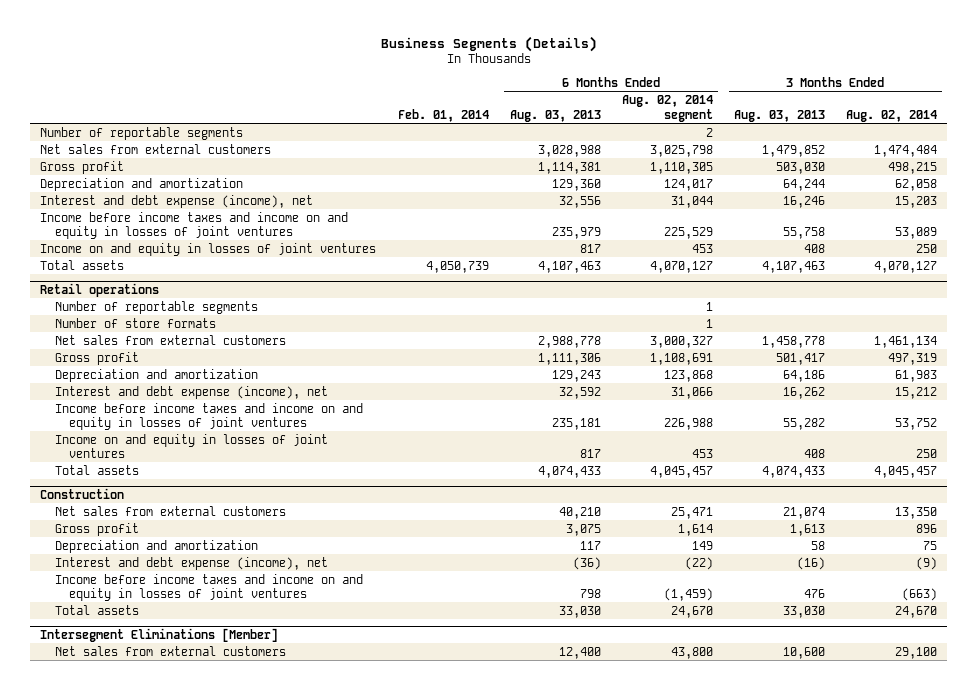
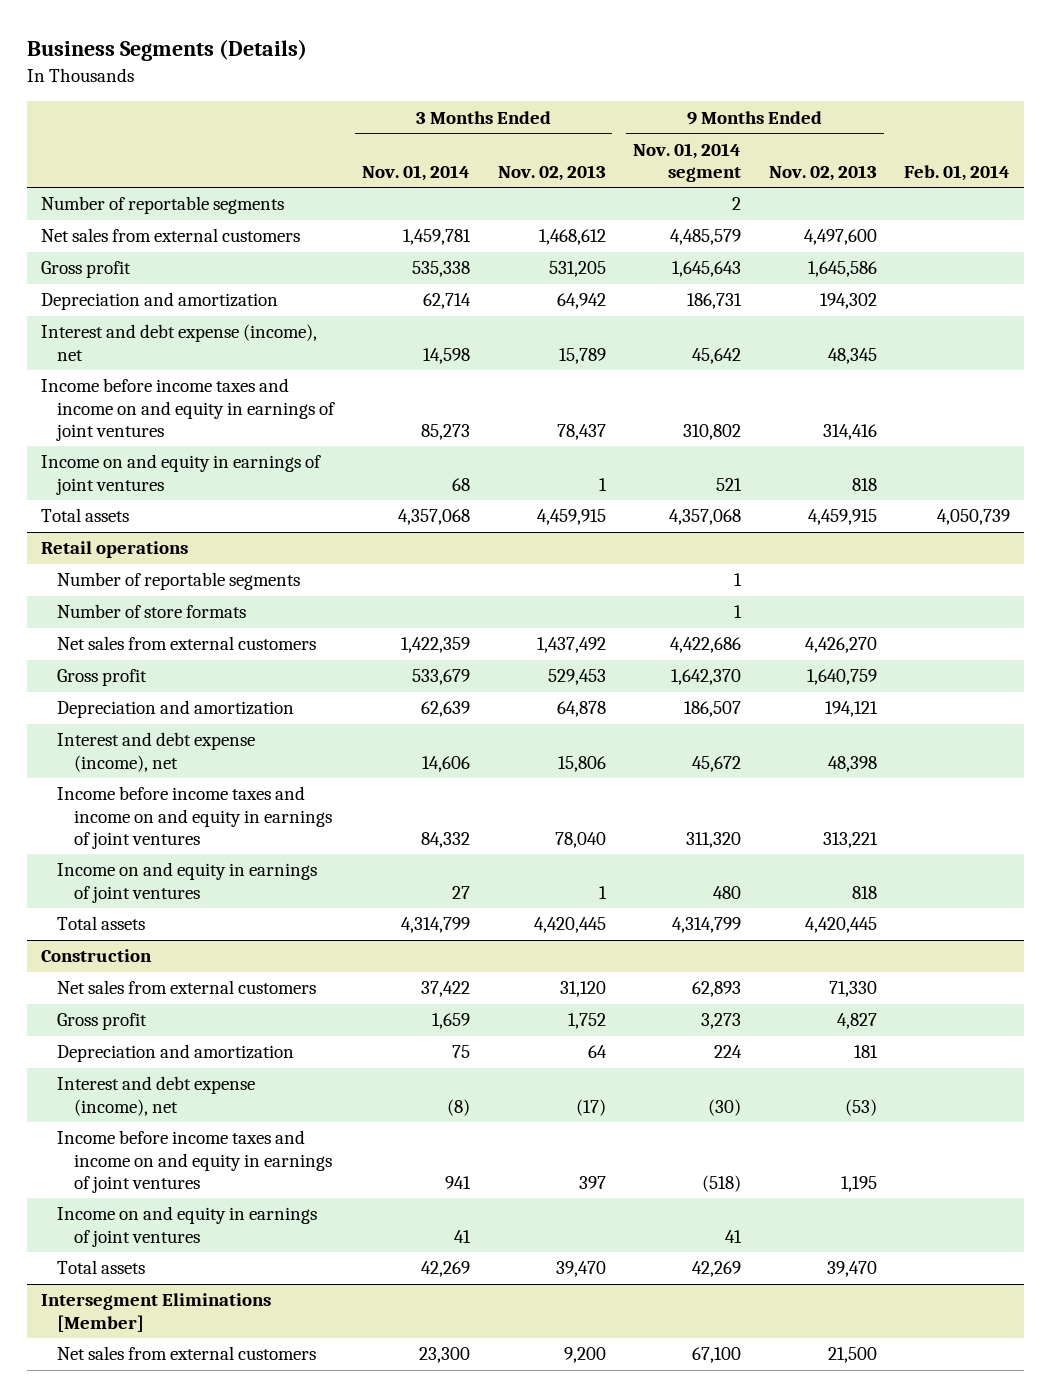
- | Feb. 01, 2014 | 6 Months Ended Aug. 03, 2013 | 6 Months Ended Aug. 02, 2014 segment | 3 Months Ended Aug. 03, 2013 | 3 Months Ended Aug. 02, 2014
+ | 3 Months Ended Nov. 01, 2014 | 3 Months Ended Nov. 02, 2013 | 9 Months Ended Nov. 01, 2014 segment | 9 Months Ended Nov. 02, 2013 | Feb. 01, 2014
- Income before income taxes and income on and equity in losses of joint ventures | | 235,979 | 225,529 | 55,758 | 53,089
- Income on and equity in losses of joint ventures | | 817 | 453 | 408 | 250
+ Income before income taxes and income on and equity in earnings of joint ventures | 85,273 | 78,437 | 310,802 | 314,416 |
+ Income on and equity in earnings of joint ventures | 68 | 1 | 521 | 818 |
@ Retail operations
- Income before income taxes and income on and equity in losses of joint ventures | | 235,181 | 226,988 | 55,282 | 53,752
- Income on and equity in losses of joint ventures | | 817 | 453 | 408 | 250
+ Income before income taxes and income on and equity in earnings of joint ventures | 84,332 | 78,040 | 311,320 | 313,221 |
+ Income on and equity in earnings of joint ventures | 27 | 1 | 480 | 818 |
@ Construction
- Income before income taxes and income on and equity in losses of joint ventures | | 798 | (1,459) | 476 | (663)
+ Income before income taxes and income on and equity in earnings of joint ventures | 941 | 397 | (518) | 1,195 |
+ Income on and equity in earnings of joint ventures | 41 | | 41 | |

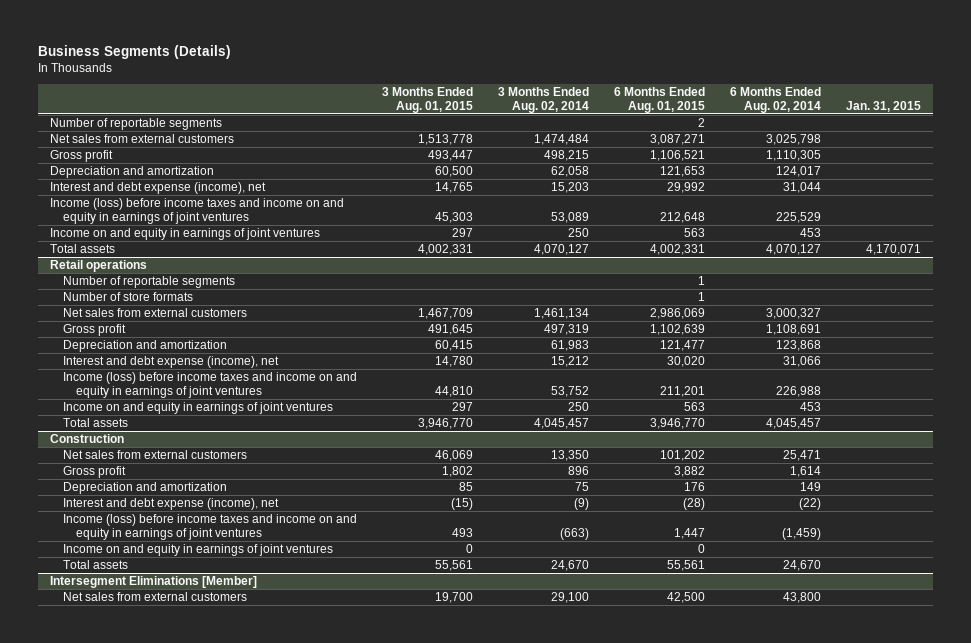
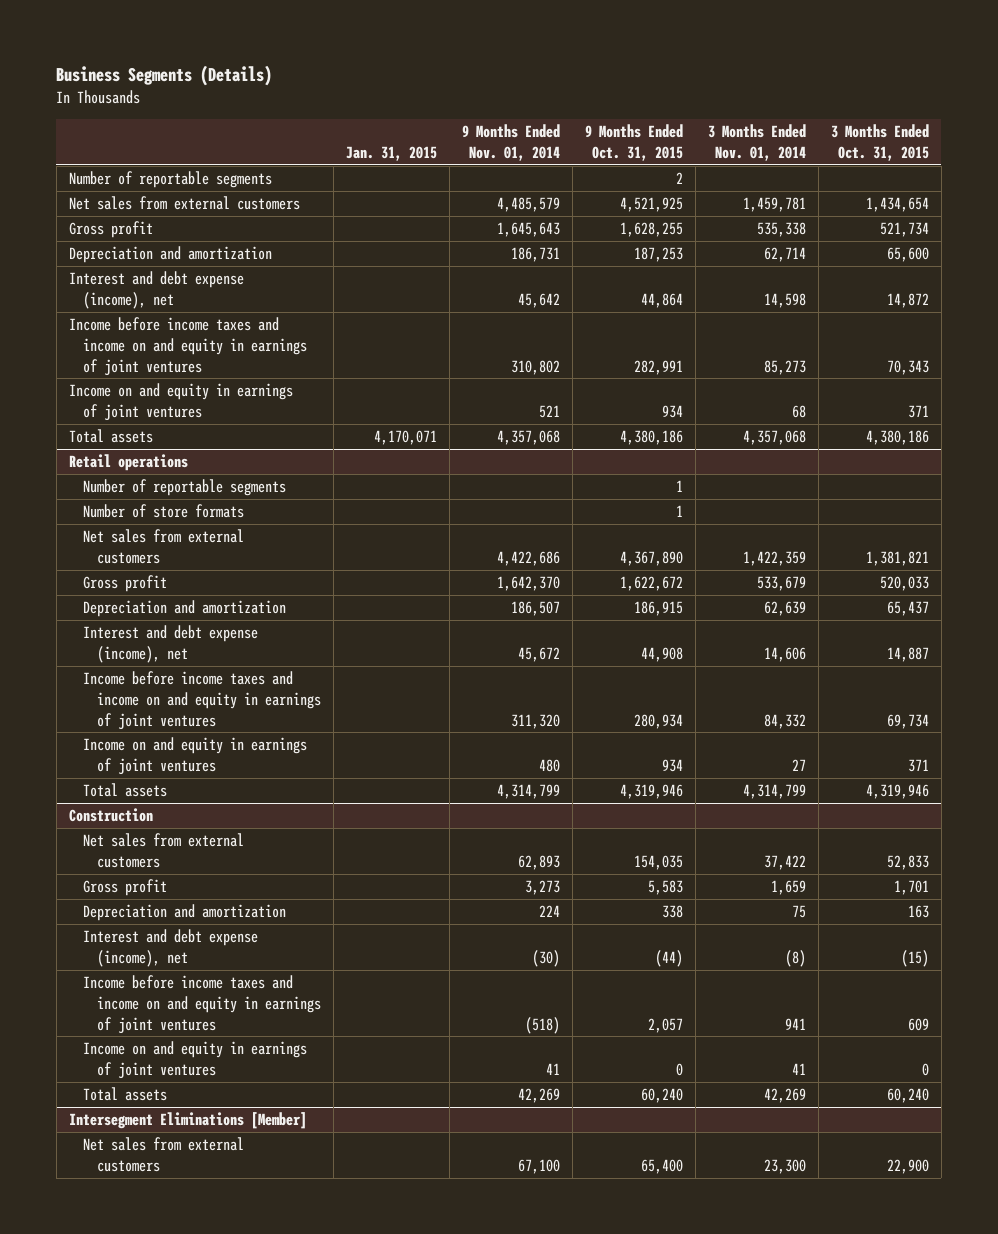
- | 3 Months Ended Aug. 01, 2015 | 3 Months Ended Aug. 02, 2014 | 6 Months Ended Aug. 01, 2015 | 6 Months Ended Aug. 02, 2014 | Jan. 31, 2015
+ | Jan. 31, 2015 | 9 Months Ended Nov. 01, 2014 | 9 Months Ended Oct. 31, 2015 | 3 Months Ended Nov. 01, 2014 | 3 Months Ended Oct. 31, 2015
- Income (loss) before income taxes and income on and equity in earnings of joint ventures | 45,303 | 53,089 | 212,648 | 225,529 |
+ Income before income taxes and income on and equity in earnings of joint ventures | | 310,802 | 282,991 | 85,273 | 70,343
@ Retail operations
- Income (loss) before income taxes and income on and equity in earnings of joint ventures | 44,810 | 53,752 | 211,201 | 226,988 |
+ Income before income taxes and income on and equity in earnings of joint ventures | | 311,320 | 280,934 | 84,332 | 69,734
@ Construction
- Income (loss) before income taxes and income on and equity in earnings of joint ventures | 493 | (663) | 1,447 | (1,459) |
+ Income before income taxes and income on and equity in earnings of joint ventures | | (518) | 2,057 | 941 | 609

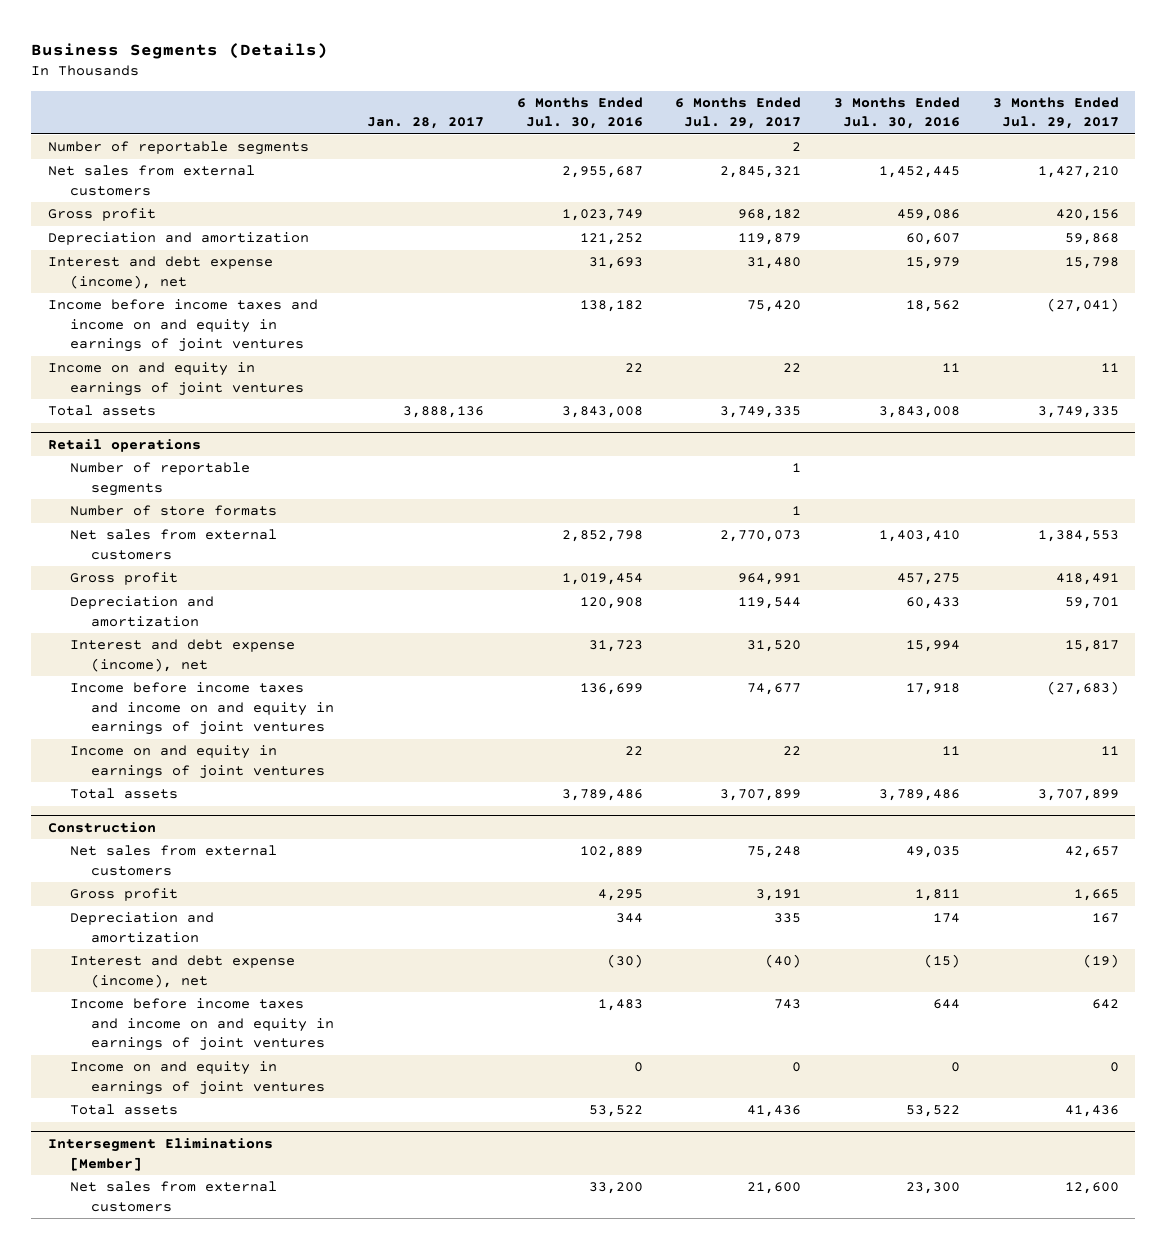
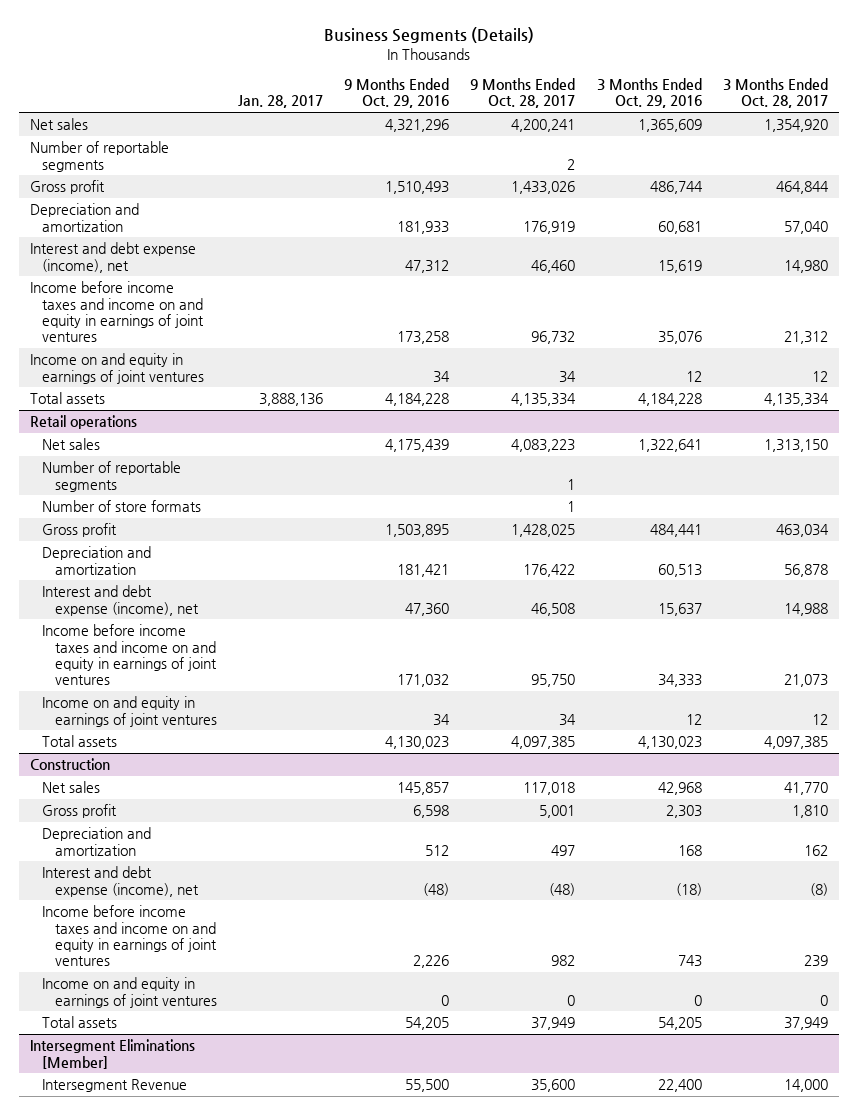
- | Jan. 28, 2017 | 6 Months Ended Jul. 30, 2016 | 6 Months Ended Jul. 29, 2017 | 3 Months Ended Jul. 30, 2016 | 3 Months Ended Jul. 29, 2017
+ | Jan. 28, 2017 | 9 Months Ended Oct. 29, 2016 | 9 Months Ended Oct. 28, 2017 | 3 Months Ended Oct. 29, 2016 | 3 Months Ended Oct. 28, 2017
+ Net sales | | 4,321,296 | 4,200,241 | 1,365,609 | 1,354,920
- Net sales from external customers | | 2,955,687 | 2,845,321 | 1,452,445 | 1,427,210
@ Retail operations
+ Net sales | | 4,175,439 | 4,083,223 | 1,322,641 | 1,313,150
- Net sales from external customers | | 2,852,798 | 2,770,073 | 1,403,410 | 1,384,553
@ Construction
- Net sales from external customers | | 102,889 | 75,248 | 49,035 | 42,657
+ Net sales | | 145,857 | 117,018 | 42,968 | 41,770
@ Intersegment Eliminations [Member]
- Net sales from external customers | | 33,200 | 21,600 | 23,300 | 12,600
+ Intersegment Revenue | | 55,500 | 35,600 | 22,400 | 14,000

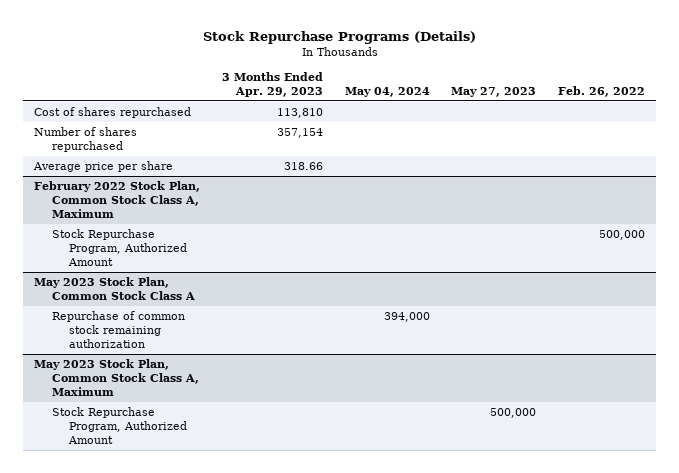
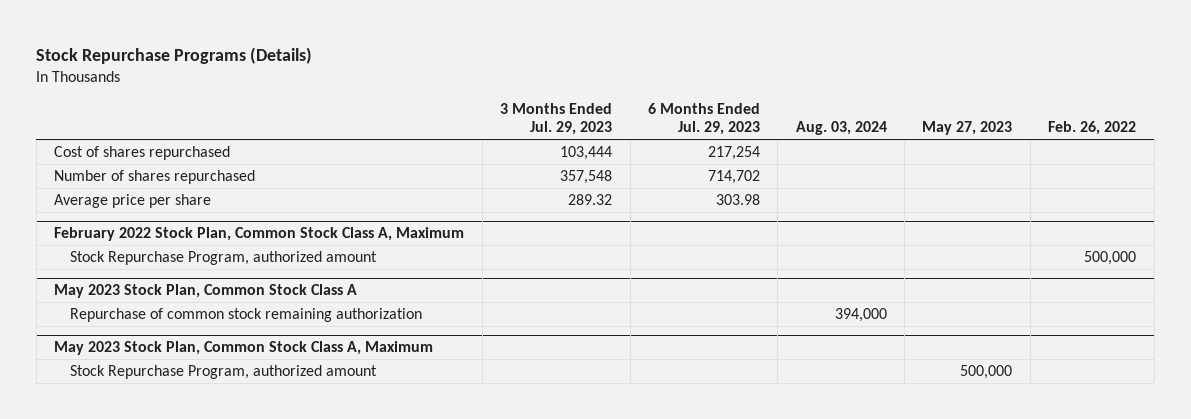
- | 3 Months Ended Apr. 29, 2023 | May 04, 2024 | May 27, 2023 | Feb. 26, 2022
+ | 3 Months Ended Jul. 29, 2023 | 6 Months Ended Jul. 29, 2023 | Aug. 03, 2024 | May 27, 2023 | Feb. 26, 2022
@ February 2022 Stock Plan, Common Stock Class A, Maximum
- Stock Repurchase Program, Authorized Amount | | | | 500,000
+ Stock Repurchase Program, authorized amount | | | | | 500,000
@ May 2023 Stock Plan, Common Stock Class A, Maximum
- Stock Repurchase Program, Authorized Amount | | | 500,000 |
+ Stock Repurchase Program, authorized amount | | | | 500,000 |

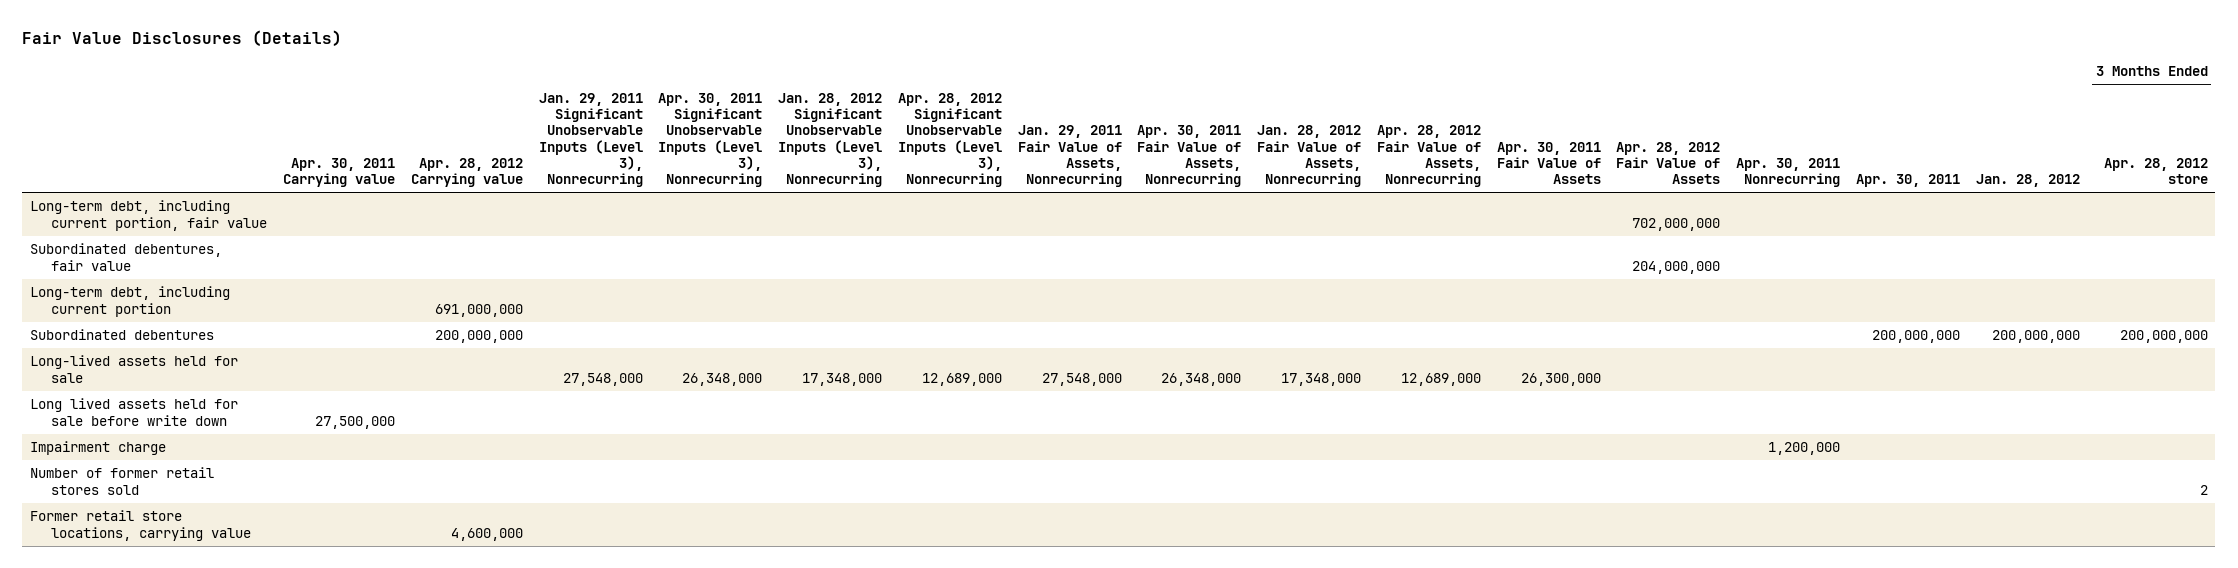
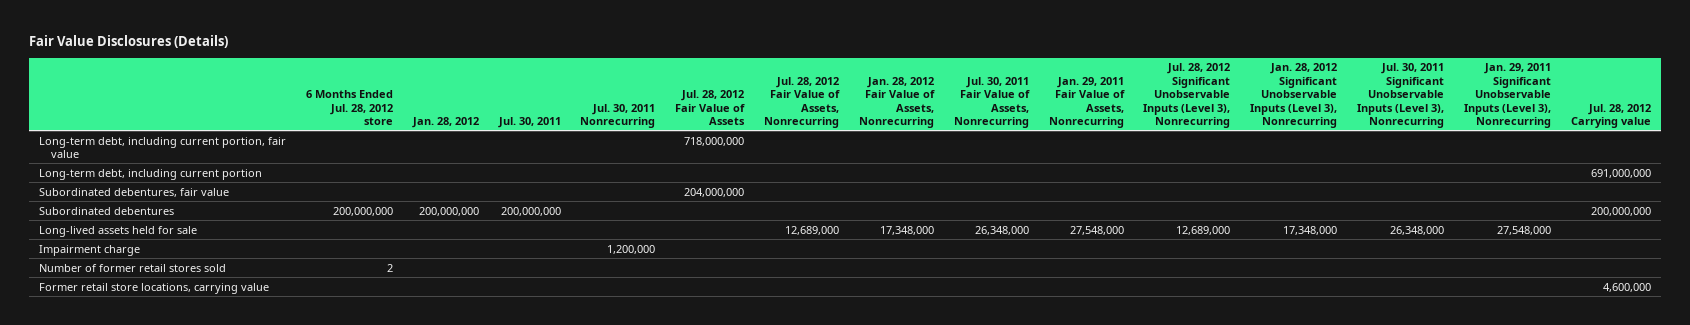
- | Apr. 30, 2011 Carrying value | Apr. 28, 2012 Carrying value | Jan. 29, 2011 Significant Unobservable Inputs (Level 3), Nonrecurring | Apr. 30, 2011 Significant Unobservable Inputs (Level 3), Nonrecurring | Jan. 28, 2012 Significant Unobservable Inputs (Level 3), Nonrecurring | Apr. 28, 2012 Significant Unobservable Inputs (Level 3), Nonrecurring | Jan. 29, 2011 Fair Value of Assets, Nonrecurring | Apr. 30, 2011 Fair Value of Assets, Nonrecurring | Jan. 28, 2012 Fair Value of Assets, Nonrecurring | Apr. 28, 2012 Fair Value of Assets, Nonrecurring | Apr. 30, 2011 Fair Value of Assets | Apr. 28, 2012 Fair Value of Assets | Apr. 30, 2011 Nonrecurring | Apr. 30, 2011 | Jan. 28, 2012 | 3 Months Ended Apr. 28, 2012 store
+ | 6 Months Ended Jul. 28, 2012 store | Jan. 28, 2012 | Jul. 30, 2011 | Jul. 30, 2011 Nonrecurring | Jul. 28, 2012 Fair Value of Assets | Jul. 28, 2012 Fair Value of Assets, Nonrecurring | Jan. 28, 2012 Fair Value of Assets, Nonrecurring | Jul. 30, 2011 Fair Value of Assets, Nonrecurring | Jan. 29, 2011 Fair Value of Assets, Nonrecurring | Jul. 28, 2012 Significant Unobservable Inputs (Level 3), Nonrecurring | Jan. 28, 2012 Significant Unobservable Inputs (Level 3), Nonrecurring | Jul. 30, 2011 Significant Unobservable Inputs (Level 3), Nonrecurring | Jan. 29, 2011 Significant Unobservable Inputs (Level 3), Nonrecurring | Jul. 28, 2012 Carrying value
moved down: Subordinated debentures, fair value | | | | | 204,000,000 | | | | | | | | |
- Long lived assets held for sale before write down | 27,500,000 | | | | | | | | | | | | | | |

